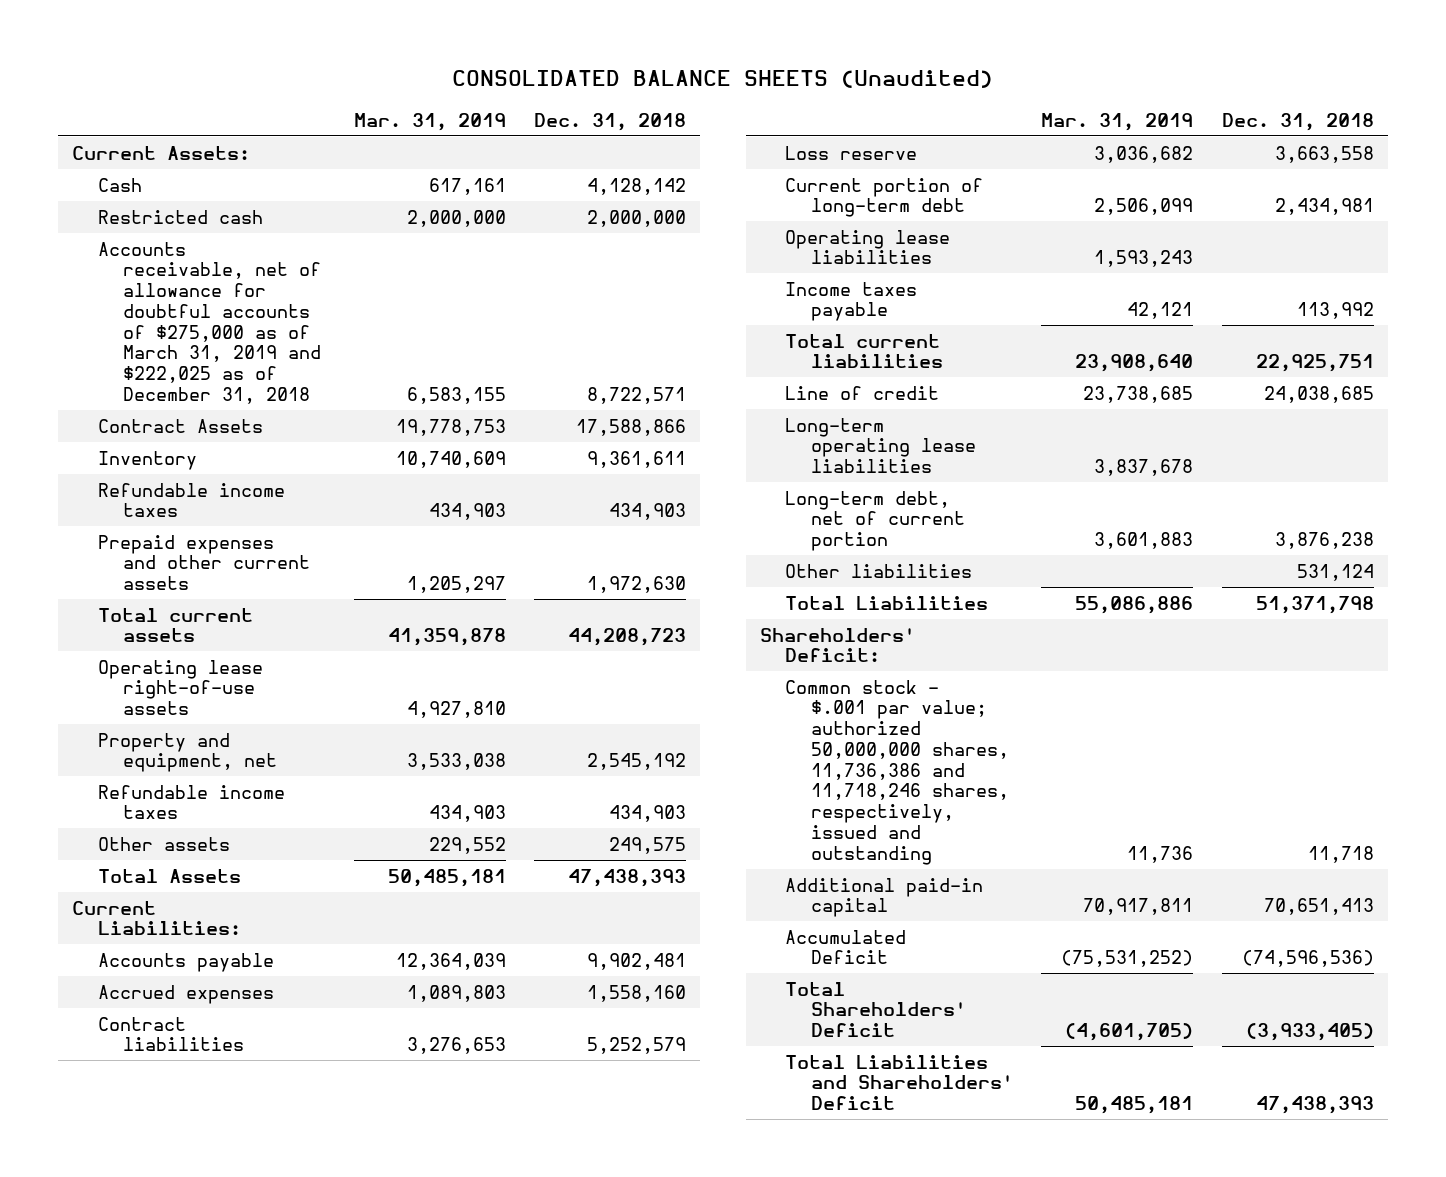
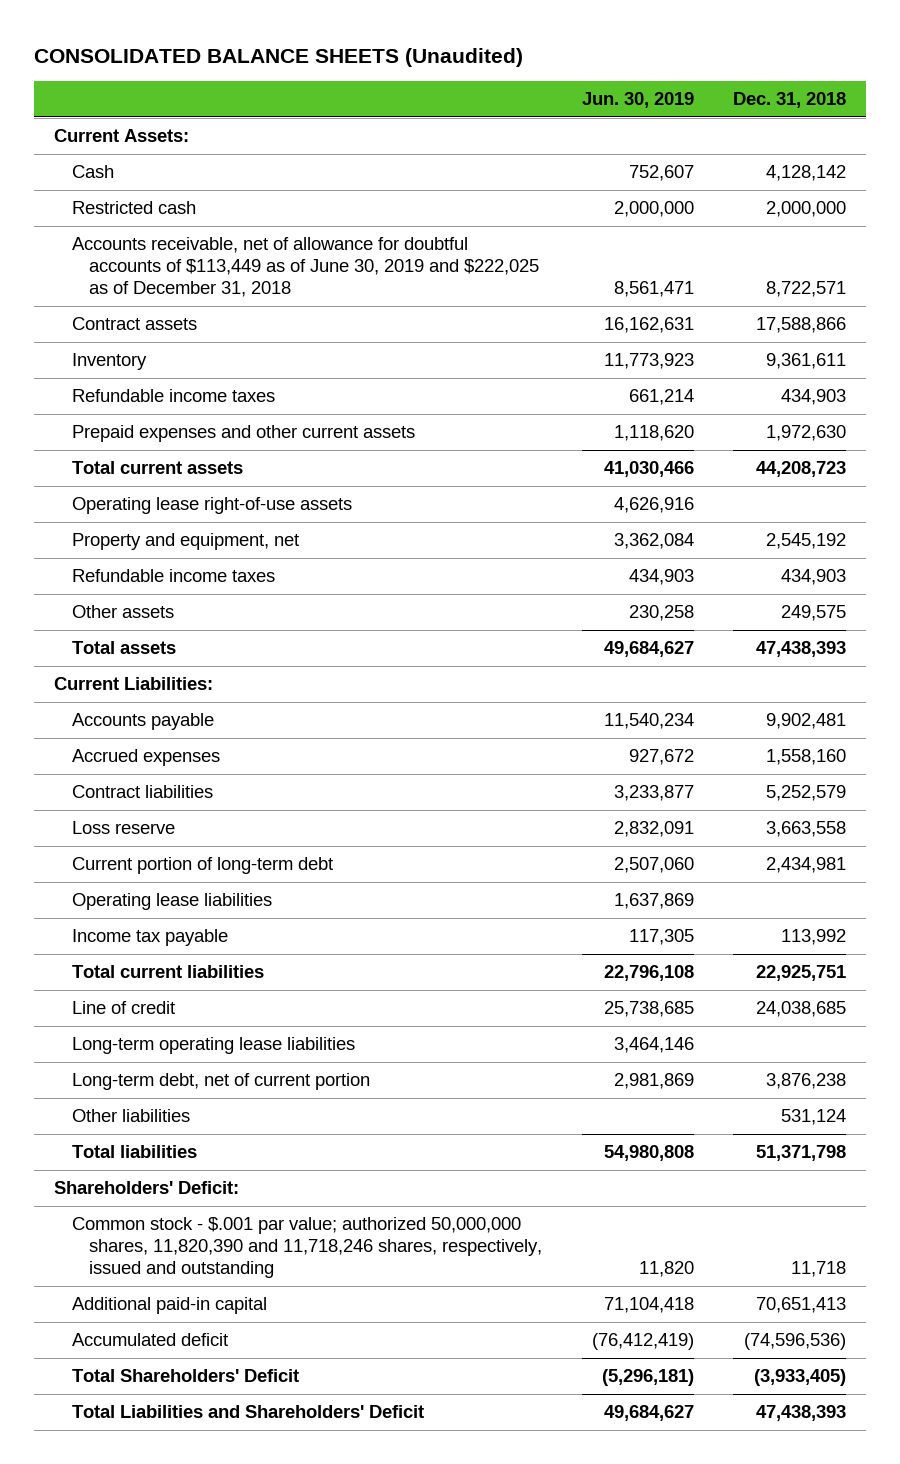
- | Mar. 31, 2019 | Dec. 31, 2018
+ | Jun. 30, 2019 | Dec. 31, 2018
- Accounts receivable, net of allowance for doubtful accounts of $275,000 as of March 31, 2019 and $222,025 as of December 31, 2018 | 6,583,155 | 8,722,571
- Contract Assets | 19,778,753 | 17,588,866
+ Accounts receivable, net of allowance for doubtful accounts of $113,449 as of June 30, 2019 and $222,025 as of December 31, 2018 | 8,561,471 | 8,722,571
+ Contract assets | 16,162,631 | 17,588,866
- Total Assets | 50,485,181 | 47,438,393
+ Total assets | 49,684,627 | 47,438,393
- Income taxes payable | 42,121 | 113,992
+ Income tax payable | 117,305 | 113,992
- Total Liabilities | 55,086,886 | 51,371,798
+ Total liabilities | 54,980,808 | 51,371,798
- Common stock - $.001 par value; authorized 50,000,000 shares, 11,736,386 and 11,718,246 shares, respectively, issued and outstanding | 11,736 | 11,718
+ Common stock - $.001 par value; authorized 50,000,000 shares, 11,820,390 and 11,718,246 shares, respectively, issued and outstanding | 11,820 | 11,718
- Accumulated Deficit | (75,531,252) | (74,596,536)
+ Accumulated deficit | (76,412,419) | (74,596,536)

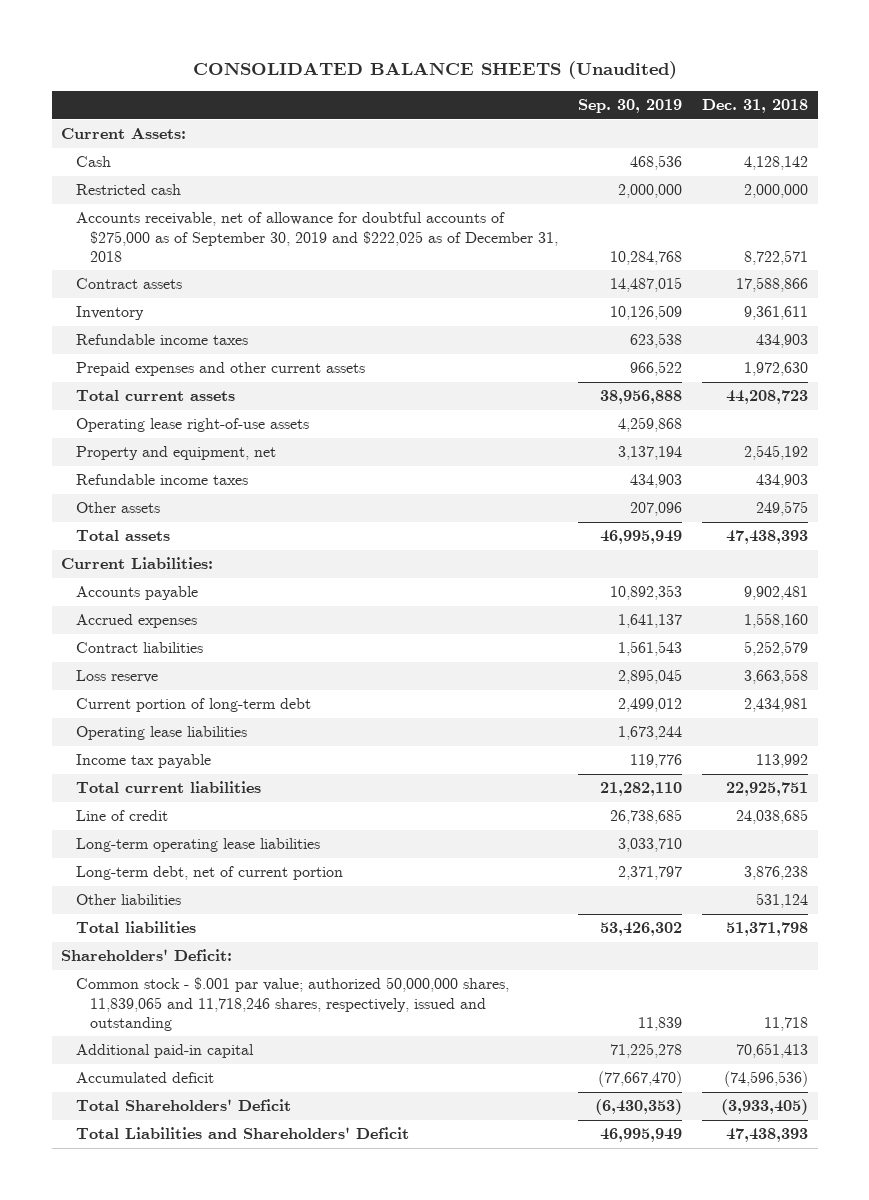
- | Jun. 30, 2019 | Dec. 31, 2018
+ | Sep. 30, 2019 | Dec. 31, 2018
- Accounts receivable, net of allowance for doubtful accounts of $113,449 as of June 30, 2019 and $222,025 as of December 31, 2018 | 8,561,471 | 8,722,571
+ Accounts receivable, net of allowance for doubtful accounts of $275,000 as of September 30, 2019 and $222,025 as of December 31, 2018 | 10,284,768 | 8,722,571
- Common stock - $.001 par value; authorized 50,000,000 shares, 11,820,390 and 11,718,246 shares, respectively, issued and outstanding | 11,820 | 11,718
+ Common stock - $.001 par value; authorized 50,000,000 shares, 11,839,065 and 11,718,246 shares, respectively, issued and outstanding | 11,839 | 11,718

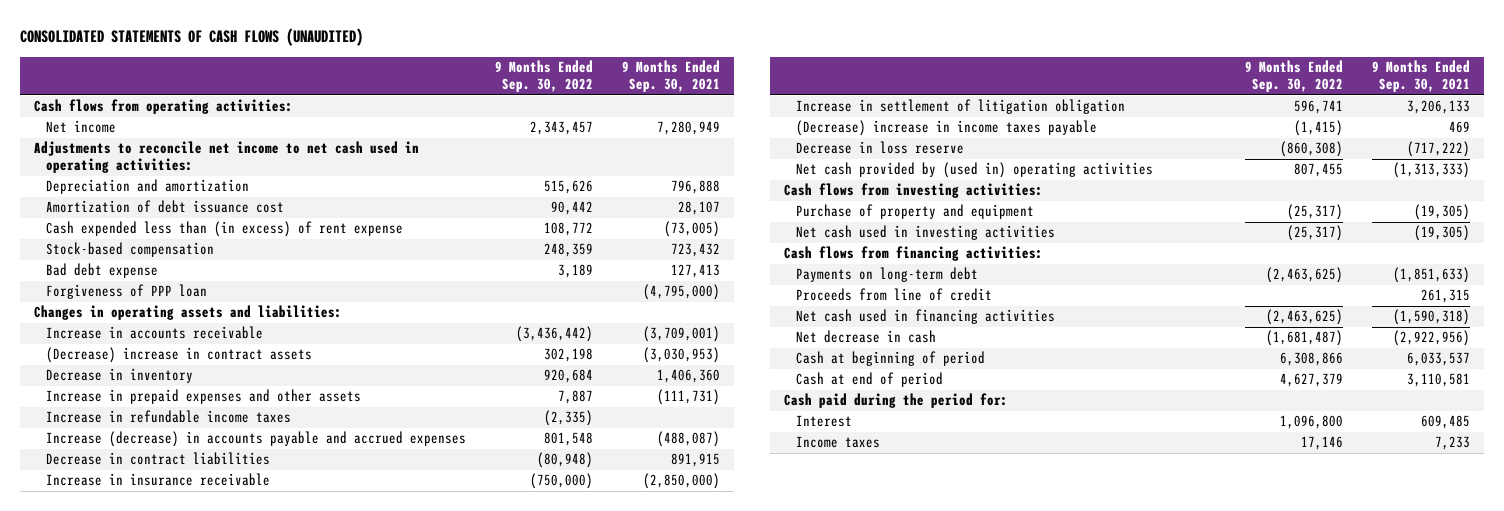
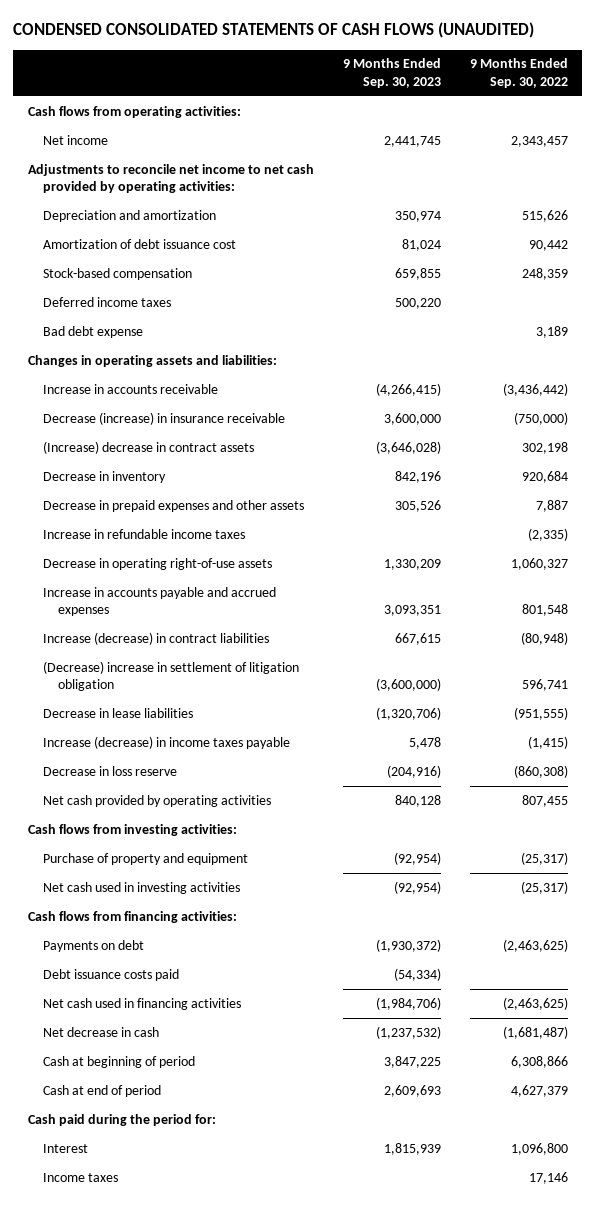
- CONSOLIDATED STATEMENTS OF CASH FLOWS (UNAUDITED)
+ CONDENSED CONSOLIDATED STATEMENTS OF CASH FLOWS (UNAUDITED)
- | 9 Months Ended Sep. 30, 2022 | 9 Months Ended Sep. 30, 2021
+ | 9 Months Ended Sep. 30, 2023 | 9 Months Ended Sep. 30, 2022
- Adjustments to reconcile net income to net cash used in operating activities:
+ Adjustments to reconcile net income to net cash provided by operating activities:
- Cash expended less than (in excess) of rent expense | 108,772 | (73,005)
+ Deferred income taxes | 500,220 |
- Forgiveness of PPP loan | | (4,795,000)
- (Decrease) increase in contract assets | 302,198 | (3,030,953)
+ Decrease (increase) in insurance receivable | 3,600,000 | (750,000)
+ (Increase) decrease in contract assets | (3,646,028) | 302,198
- Increase in prepaid expenses and other assets | 7,887 | (111,731)
+ Decrease in prepaid expenses and other assets | 305,526 | 7,887
- Increase (decrease) in accounts payable and accrued expenses | 801,548 | (488,087)
- Decrease in contract liabilities | (80,948) | 891,915
- Increase in insurance receivable | (750,000) | (2,850,000)
- Increase in settlement of litigation obligation | 596,741 | 3,206,133
- (Decrease) increase in income taxes payable | (1,415) | 469
+ Decrease in operating right-of-use assets | 1,330,209 | 1,060,327
+ Increase in accounts payable and accrued expenses | 3,093,351 | 801,548
+ Increase (decrease) in contract liabilities | 667,615 | (80,948)
+ (Decrease) increase in settlement of litigation obligation | (3,600,000) | 596,741
+ Decrease in lease liabilities | (1,320,706) | (951,555)
+ Increase (decrease) in income taxes payable | 5,478 | (1,415)
- Net cash provided by (used in) operating activities | 807,455 | (1,313,333)
+ Net cash provided by operating activities | 840,128 | 807,455
- Payments on long-term debt | (2,463,625) | (1,851,633)
- Proceeds from line of credit | | 261,315
+ Payments on debt | (1,930,372) | (2,463,625)
+ Debt issuance costs paid | (54,334) |

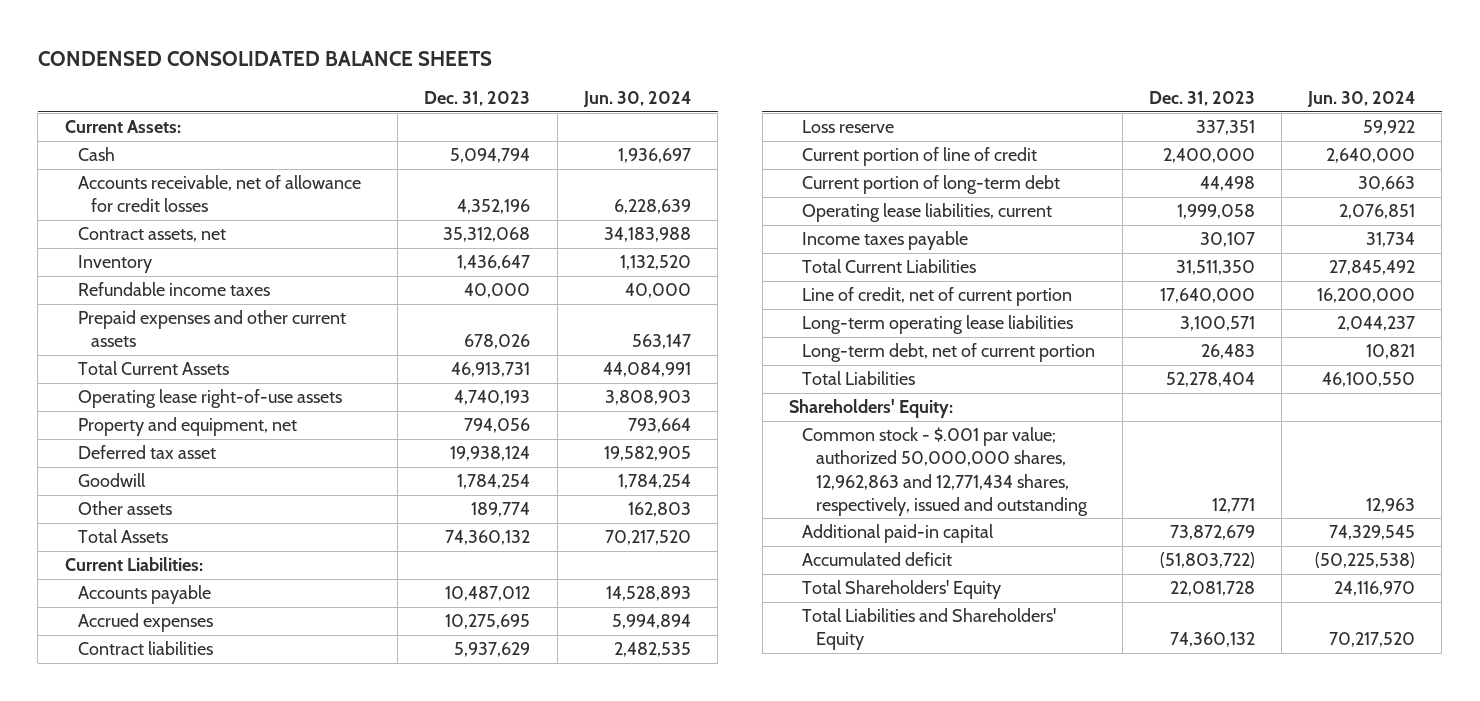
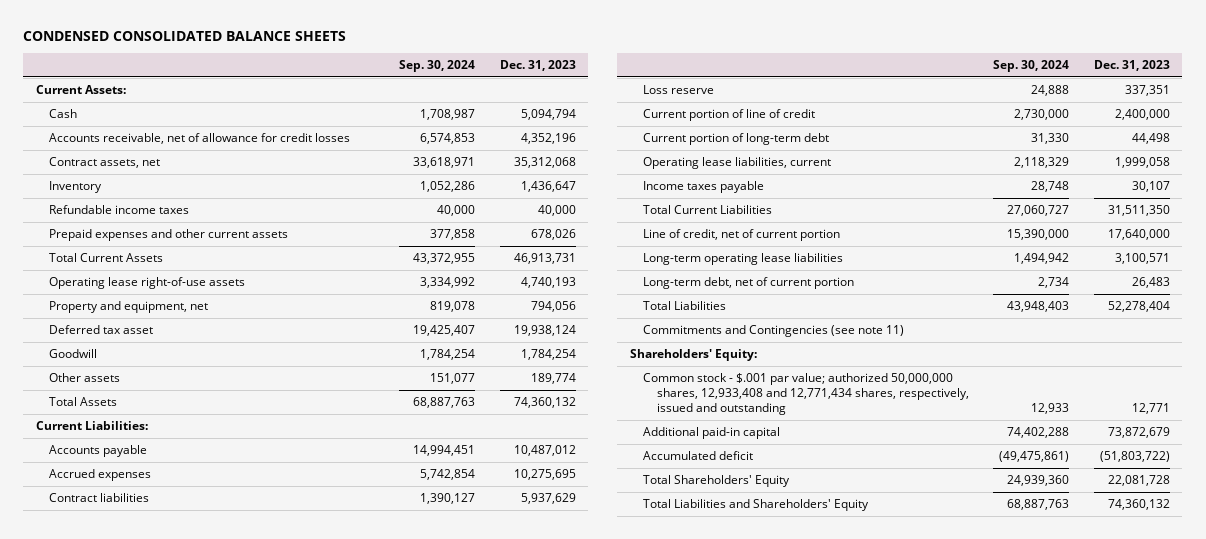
- | Dec. 31, 2023 | Jun. 30, 2024
+ | Sep. 30, 2024 | Dec. 31, 2023
+ Commitments and Contingencies (see note 11)
- Common stock - $.001 par value; authorized 50,000,000 shares, 12,962,863 and 12,771,434 shares, respectively, issued and outstanding | 12,771 | 12,963
+ Common stock - $.001 par value; authorized 50,000,000 shares, 12,933,408 and 12,771,434 shares, respectively, issued and outstanding | 12,933 | 12,771

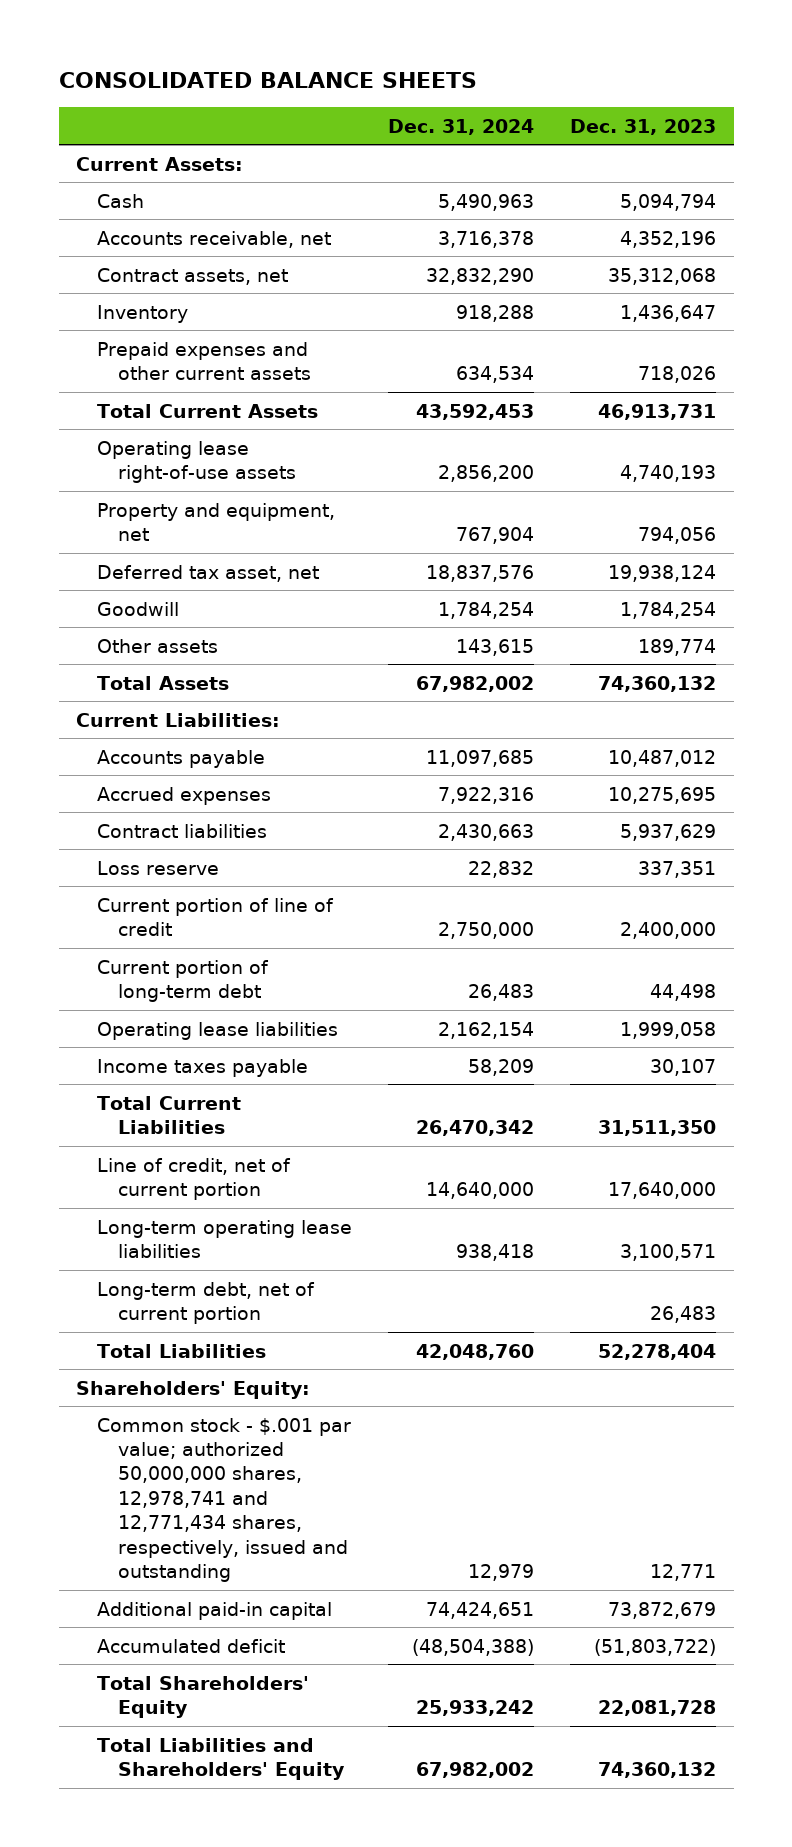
- CONDENSED CONSOLIDATED BALANCE SHEETS
+ CONSOLIDATED BALANCE SHEETS
- | Sep. 30, 2024 | Dec. 31, 2023
+ | Dec. 31, 2024 | Dec. 31, 2023
- Accounts receivable, net of allowance for credit losses | 6,574,853 | 4,352,196
+ Accounts receivable, net | 3,716,378 | 4,352,196
- Refundable income taxes | 40,000 | 40,000
- Prepaid expenses and other current assets | 377,858 | 678,026
+ Prepaid expenses and other current assets | 634,534 | 718,026
- Deferred tax asset | 19,425,407 | 19,938,124
+ Deferred tax asset, net | 18,837,576 | 19,938,124
- Operating lease liabilities, current | 2,118,329 | 1,999,058
+ Operating lease liabilities | 2,162,154 | 1,999,058
- Commitments and Contingencies (see note 11)
- Common stock - $.001 par value; authorized 50,000,000 shares, 12,933,408 and 12,771,434 shares, respectively, issued and outstanding | 12,933 | 12,771
+ Common stock - $.001 par value; authorized 50,000,000 shares, 12,978,741 and 12,771,434 shares, respectively, issued and outstanding | 12,979 | 12,771

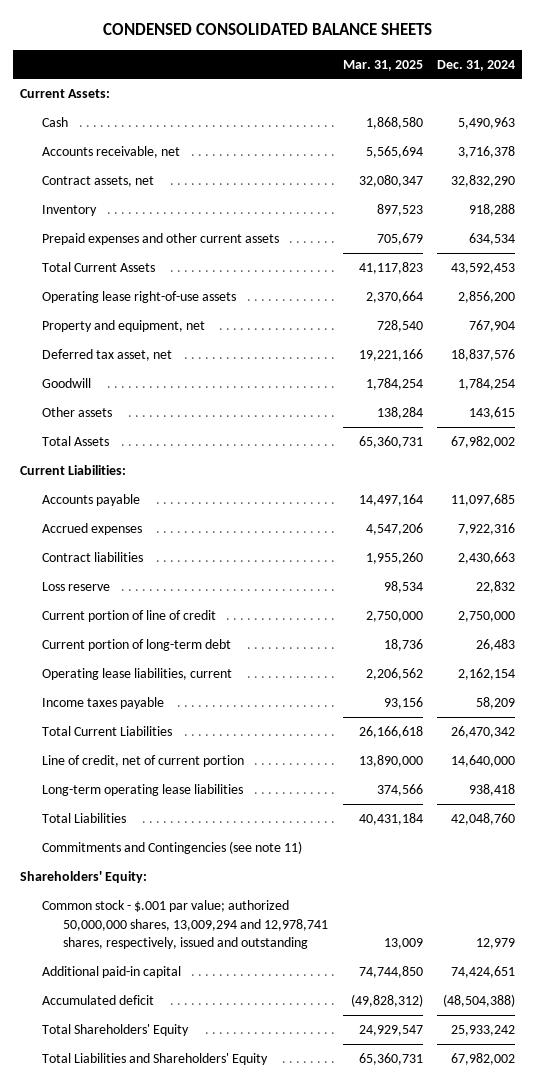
- CONSOLIDATED BALANCE SHEETS
+ CONDENSED CONSOLIDATED BALANCE SHEETS
- | Dec. 31, 2024 | Dec. 31, 2023
+ | Mar. 31, 2025 | Dec. 31, 2024
- Operating lease liabilities | 2,162,154 | 1,999,058
+ Operating lease liabilities, current | 2,206,562 | 2,162,154
- Long-term debt, net of current portion | | 26,483
+ Commitments and Contingencies (see note 11)
- Common stock - $.001 par value; authorized 50,000,000 shares, 12,978,741 and 12,771,434 shares, respectively, issued and outstanding | 12,979 | 12,771
+ Common stock - $.001 par value; authorized 50,000,000 shares, 13,009,294 and 12,978,741 shares, respectively, issued and outstanding | 13,009 | 12,979

